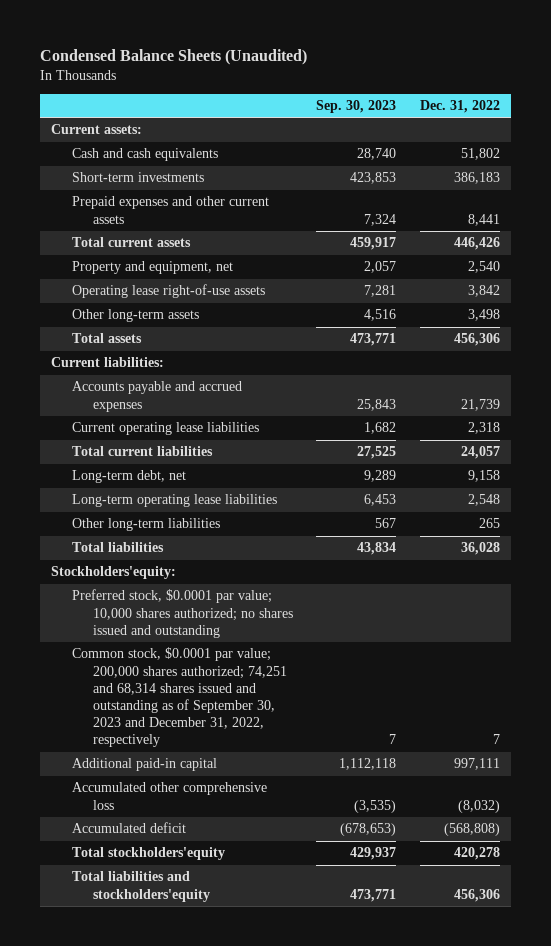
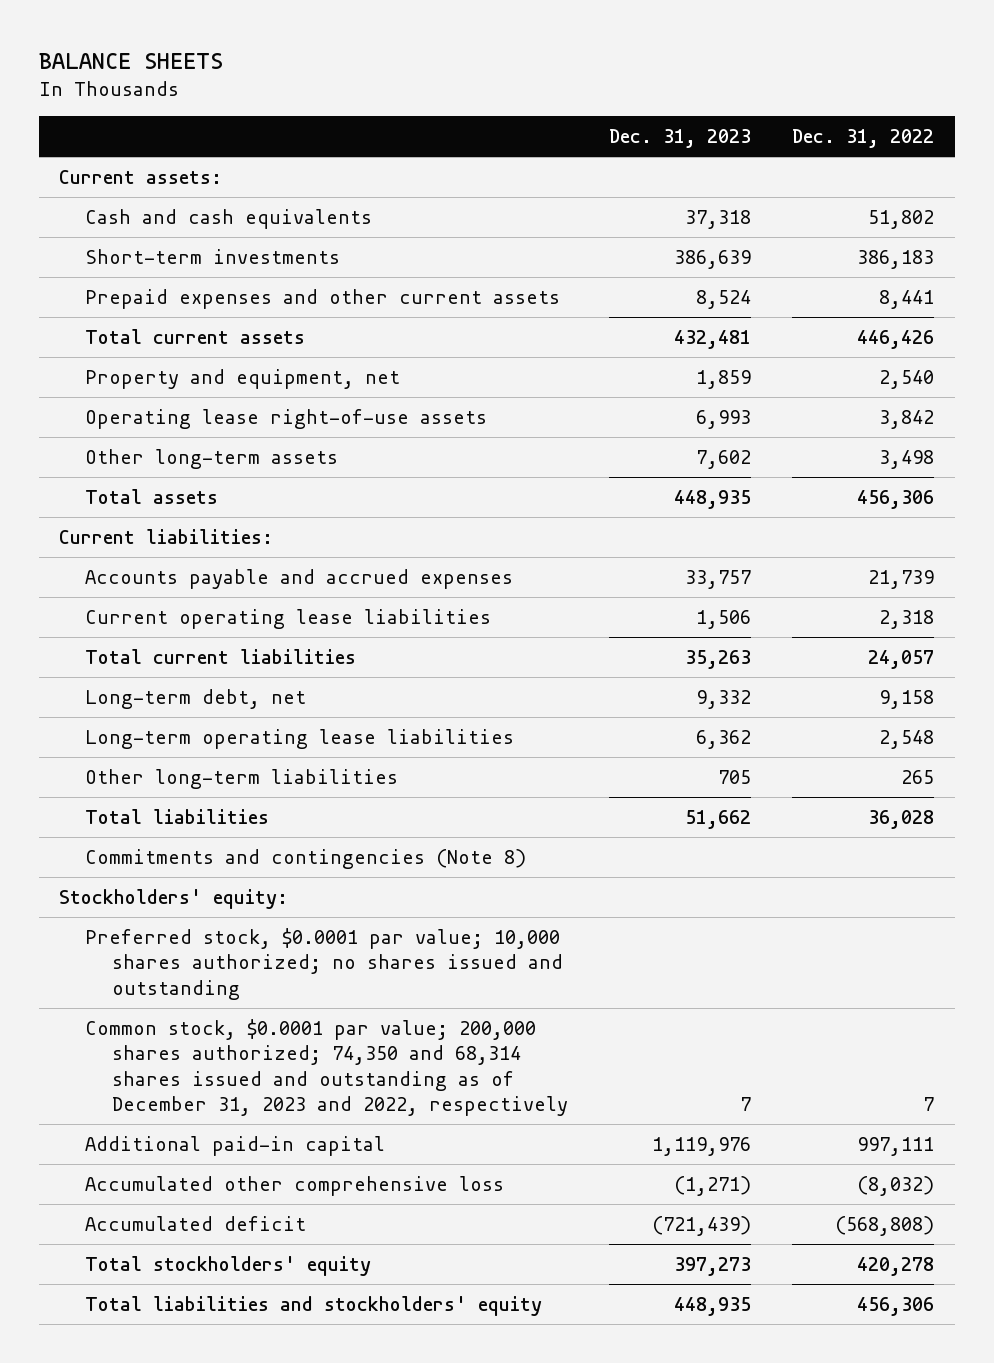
- Condensed Balance Sheets (Unaudited)
+ BALANCE SHEETS
- | Sep. 30, 2023 | Dec. 31, 2022
+ | Dec. 31, 2023 | Dec. 31, 2022
- Stockholders'equity:
+ Commitments and contingencies (Note 8)
+ Stockholders' equity:
- Common stock, $0.0001 par value; 200,000 shares authorized; 74,251 and 68,314 shares issued and outstanding as of September 30, 2023 and December 31, 2022, respectively | 7 | 7
+ Common stock, $0.0001 par value; 200,000 shares authorized; 74,350 and 68,314 shares issued and outstanding as of December 31, 2023 and 2022, respectively | 7 | 7
- Total stockholders'equity | 429,937 | 420,278
- Total liabilities and stockholders'equity | 473,771 | 456,306
+ Total stockholders' equity | 397,273 | 420,278
+ Total liabilities and stockholders' equity | 448,935 | 456,306

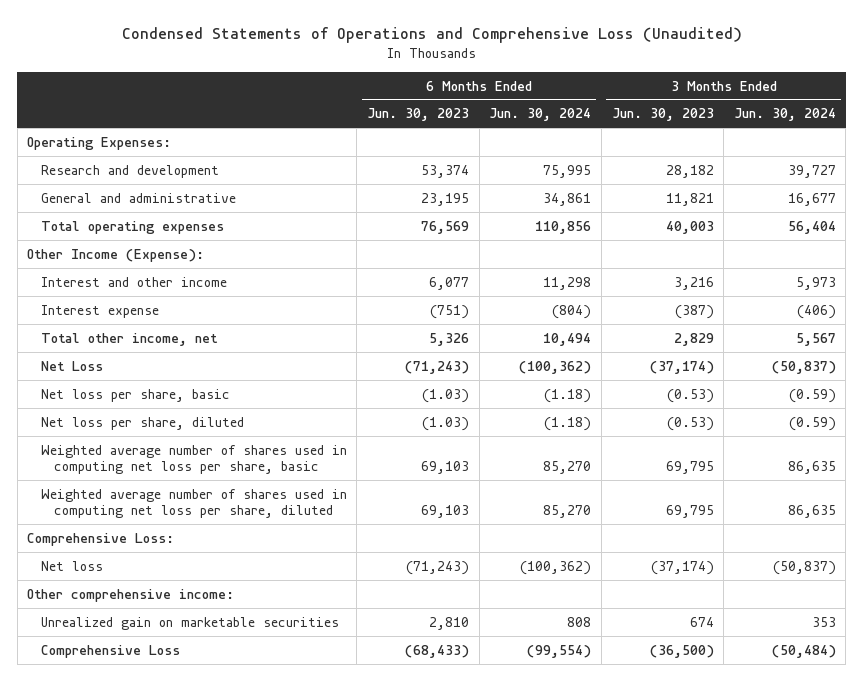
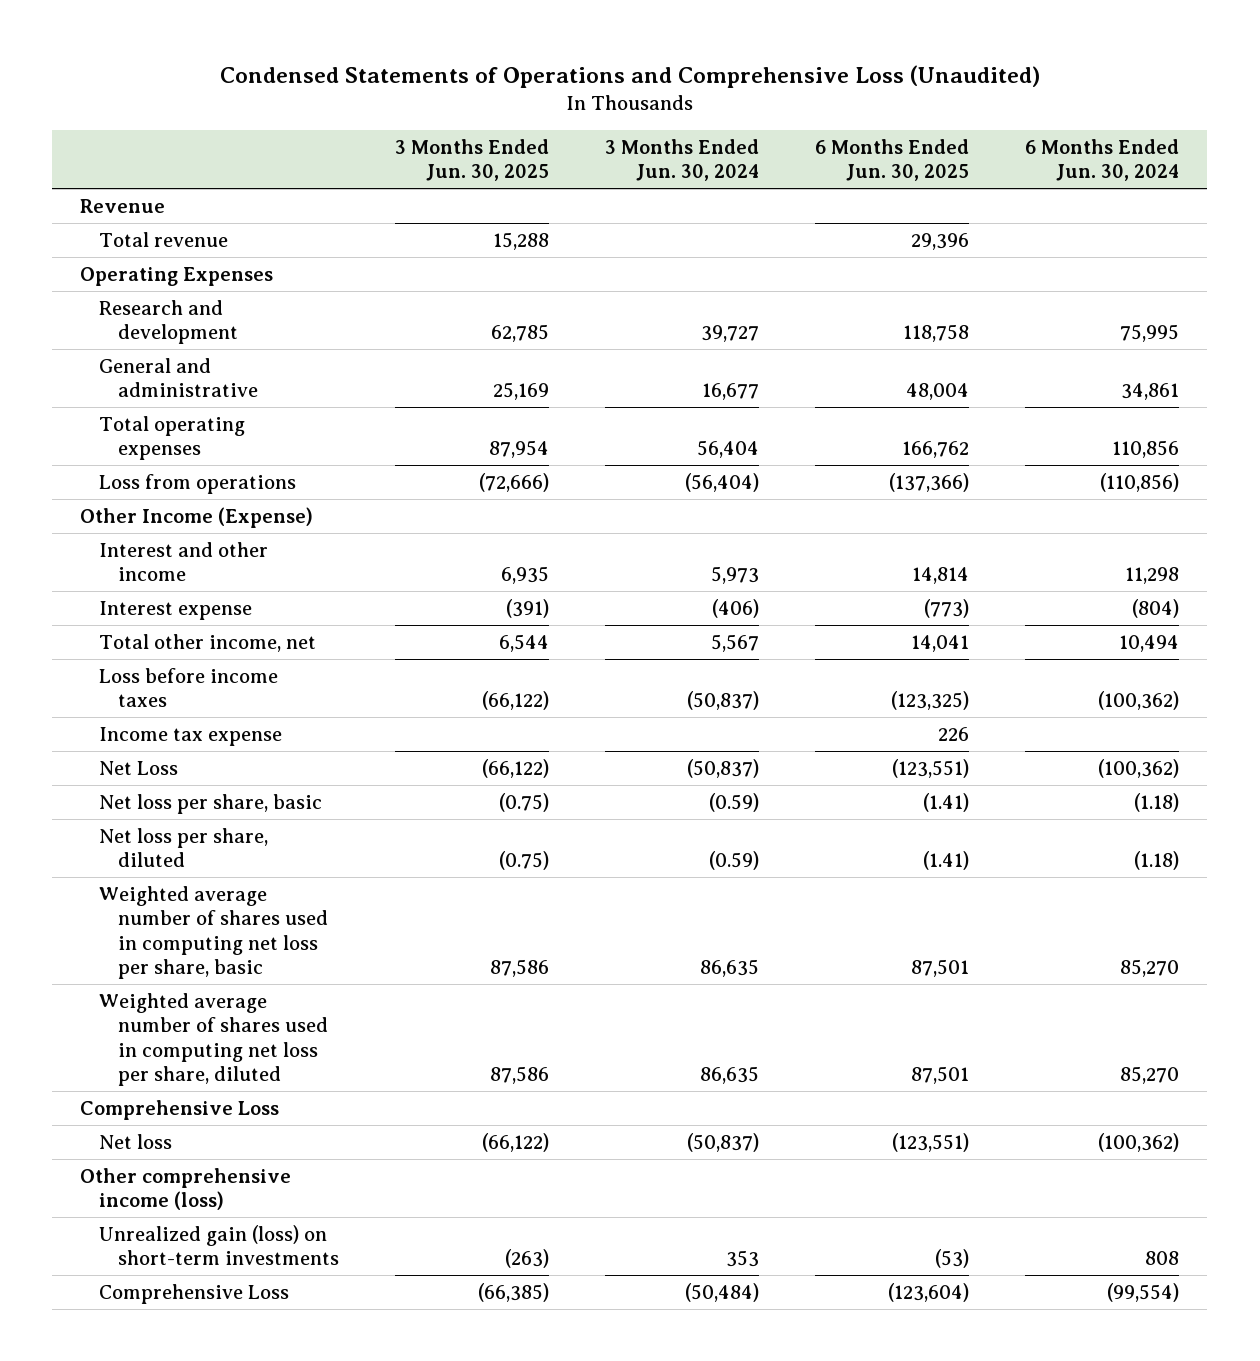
- | 6 Months Ended Jun. 30, 2023 | 6 Months Ended Jun. 30, 2024 | 3 Months Ended Jun. 30, 2023 | 3 Months Ended Jun. 30, 2024
+ | 3 Months Ended Jun. 30, 2025 | 3 Months Ended Jun. 30, 2024 | 6 Months Ended Jun. 30, 2025 | 6 Months Ended Jun. 30, 2024
- Operating Expenses:
+ Revenue
+ Total revenue | 15,288 | | 29,396 |
+ Operating Expenses
- Other Income (Expense):
+ Loss from operations | (72,666) | (56,404) | (137,366) | (110,856)
+ Other Income (Expense)
+ Loss before income taxes | (66,122) | (50,837) | (123,325) | (100,362)
+ Income tax expense | | | 226 |
- Comprehensive Loss:
+ Comprehensive Loss
- Other comprehensive income:
- Unrealized gain on marketable securities | 2,810 | 808 | 674 | 353
+ Other comprehensive income (loss)
+ Unrealized gain (loss) on short-term investments | (263) | 353 | (53) | 808

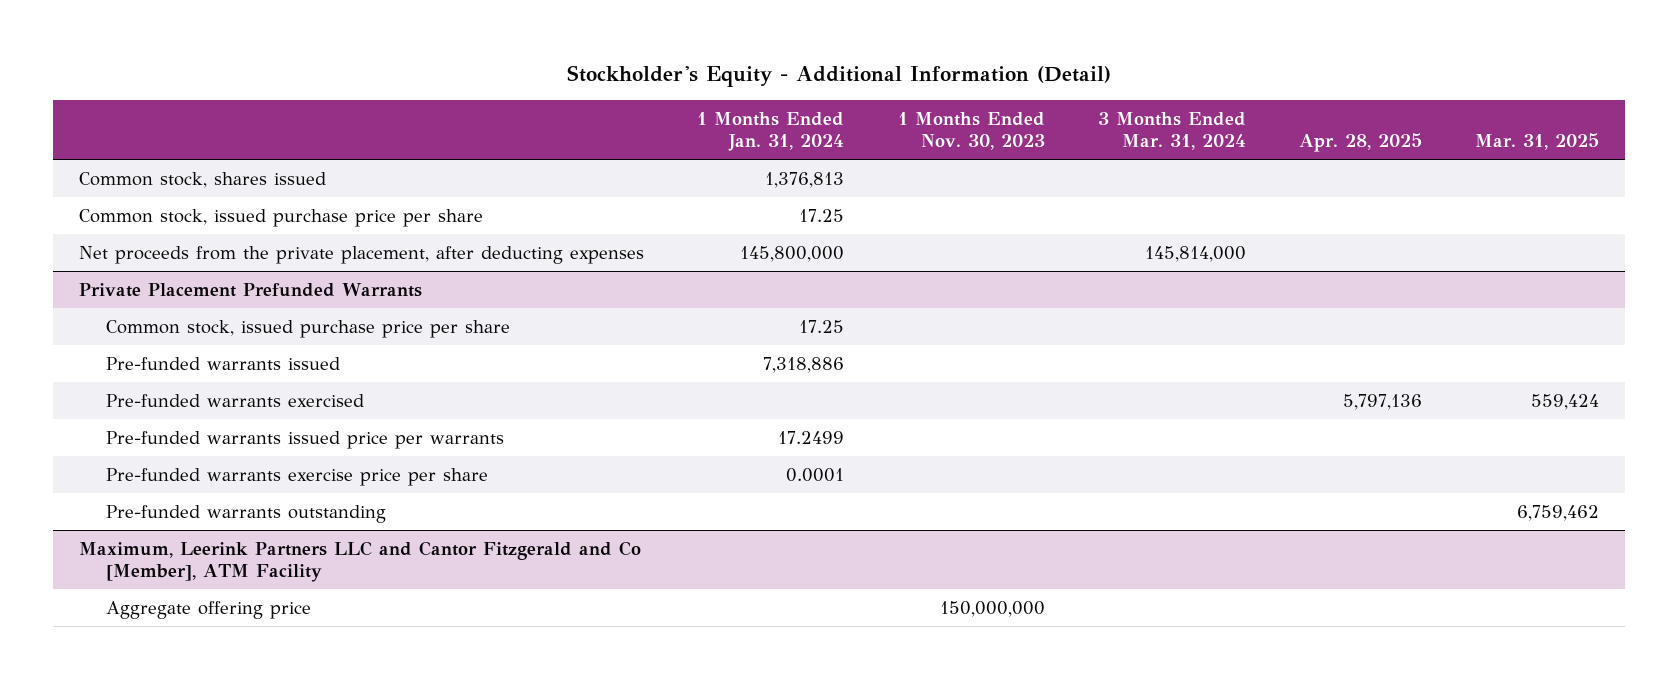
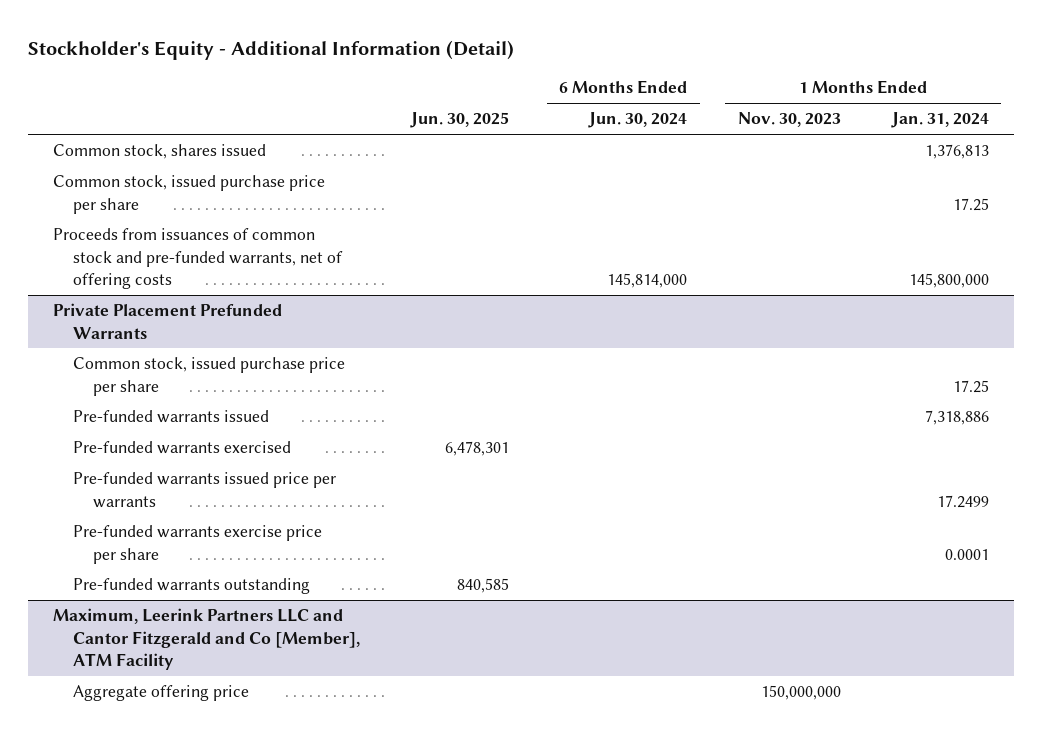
- | 1 Months Ended Jan. 31, 2024 | 1 Months Ended Nov. 30, 2023 | 3 Months Ended Mar. 31, 2024 | Apr. 28, 2025 | Mar. 31, 2025
+ | Jun. 30, 2025 | 6 Months Ended Jun. 30, 2024 | 1 Months Ended Nov. 30, 2023 | 1 Months Ended Jan. 31, 2024
- Net proceeds from the private placement, after deducting expenses | 145,800,000 | | 145,814,000 | |
+ Proceeds from issuances of common stock and pre-funded warrants, net of offering costs | | 145,814,000 | | 145,800,000

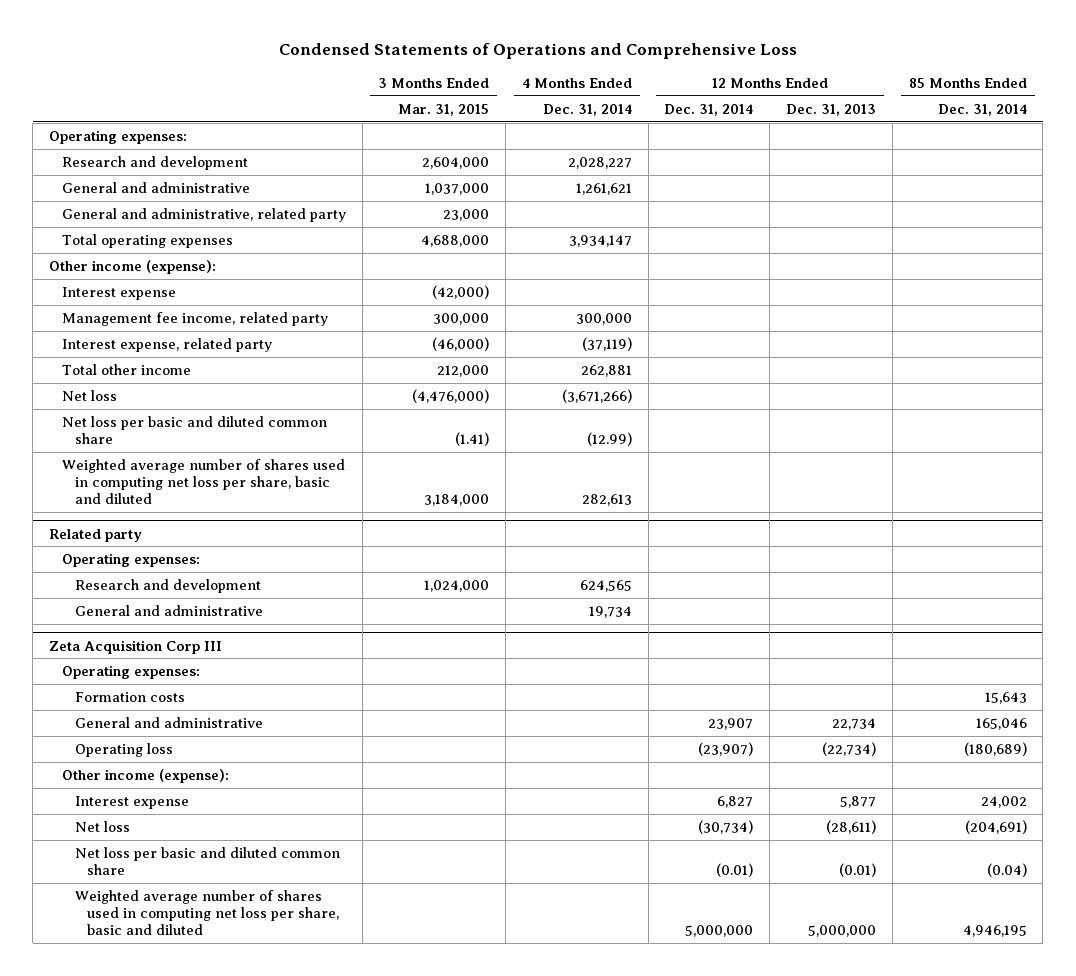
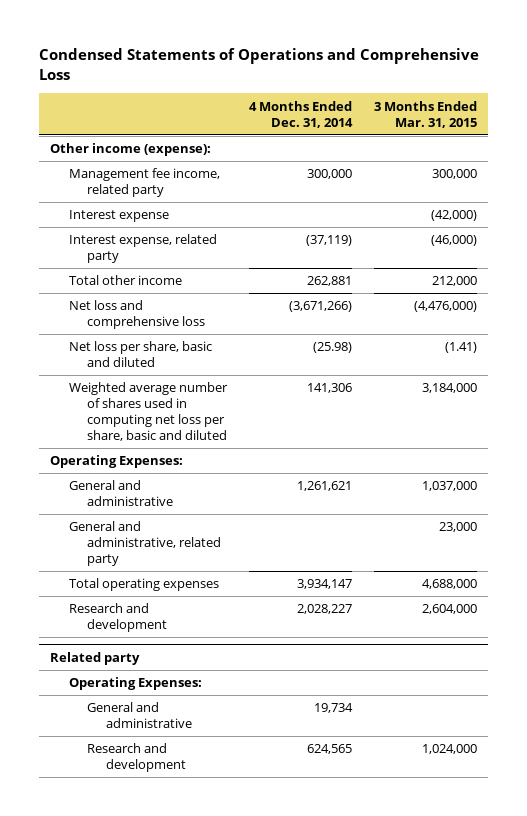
- | 3 Months Ended Mar. 31, 2015 | 4 Months Ended Dec. 31, 2014 | 12 Months Ended Dec. 31, 2014 | 12 Months Ended Dec. 31, 2013 | 85 Months Ended Dec. 31, 2014
+ | 4 Months Ended Dec. 31, 2014 | 3 Months Ended Mar. 31, 2015
- Operating expenses:
moved down: Interest expense | | (42,000)
- Net loss | (4,476,000) | (3,671,266) | | |
- Net loss per basic and diluted common share | (1.41) | (12.99) | | |
- Weighted average number of shares used in computing net loss per share, basic and diluted | 3,184,000 | 282,613 | | |
+ Net loss and comprehensive loss | (3,671,266) | (4,476,000)
+ Net loss per share, basic and diluted | (25.98) | (1.41)
+ Weighted average number of shares used in computing net loss per share, basic and diluted | 141,306 | 3,184,000
+ Operating Expenses:
moved down: General and administrative | 1,261,621 | 1,037,000
moved down: General and administrative, related party | | 23,000
moved down: Total operating expenses | 3,934,147 | 4,688,000
moved down: Research and development | 2,028,227 | 2,604,000
@ Related party
- Operating expenses:
+ Operating Expenses:
- Zeta Acquisition Corp III
- Operating expenses:
- Formation costs | | | | | 15,643
- General and administrative | | | 23,907 | 22,734 | 165,046
- Operating loss | | | (23,907) | (22,734) | (180,689)
- Other income (expense):
- Interest expense | | | 6,827 | 5,877 | 24,002
- Net loss | | | (30,734) | (28,611) | (204,691)
- Net loss per basic and diluted common share | | | (0.01) | (0.01) | (0.04)
- Weighted average number of shares used in computing net loss per share, basic and diluted | | | 5,000,000 | 5,000,000 | 4,946,195
@ Related party
moved down: Research and development | 624,565 | 1,024,000

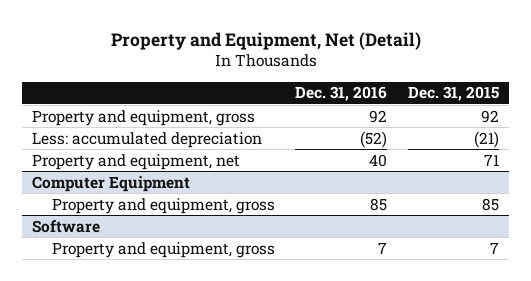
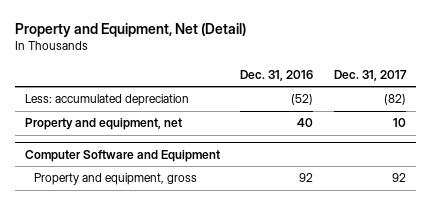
- | Dec. 31, 2016 | Dec. 31, 2015
+ | Dec. 31, 2016 | Dec. 31, 2017
- Property and equipment, gross | 92 | 92
- Computer Equipment
- Property and equipment, gross | 85 | 85
- Software
- Property and equipment, gross | 7 | 7
+ Computer Software and Equipment
+ Property and equipment, gross | 92 | 92

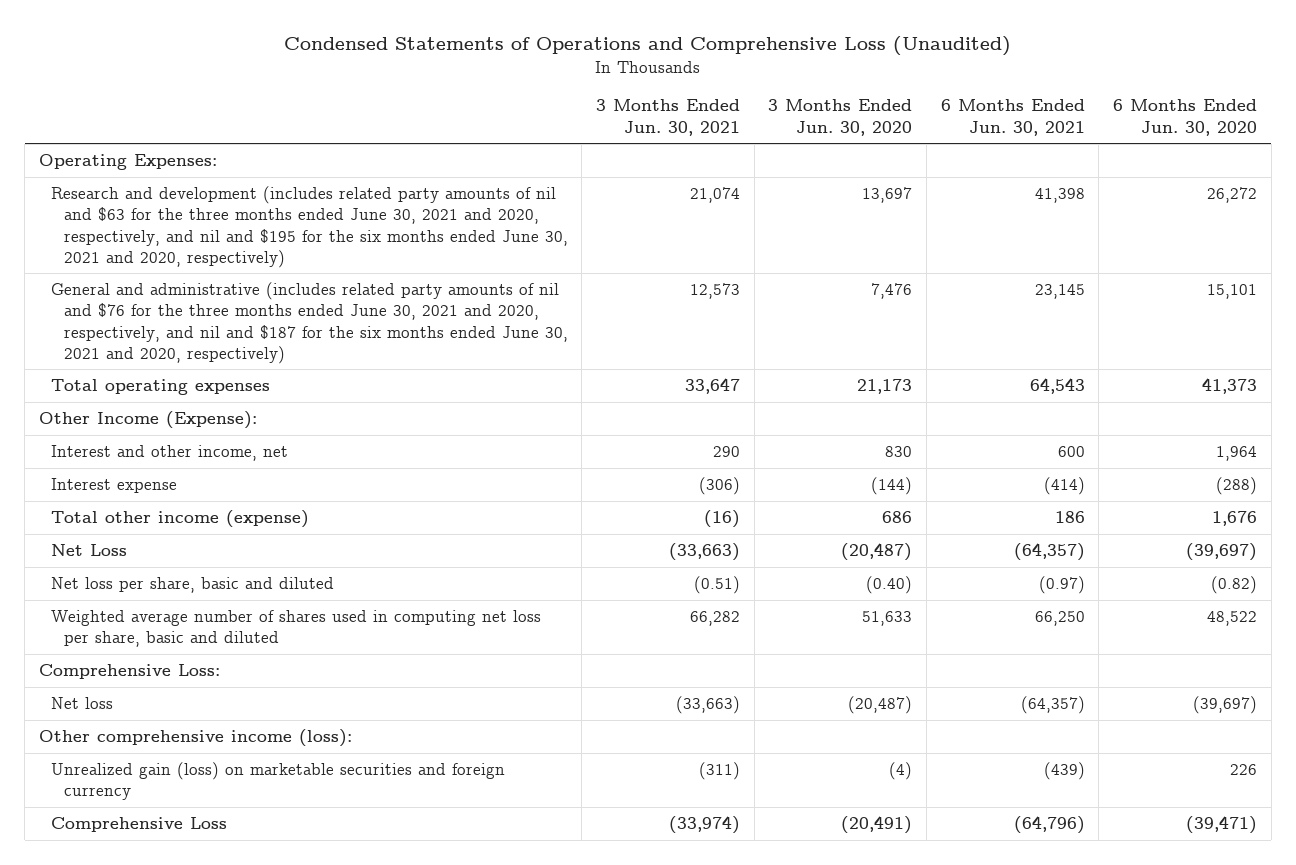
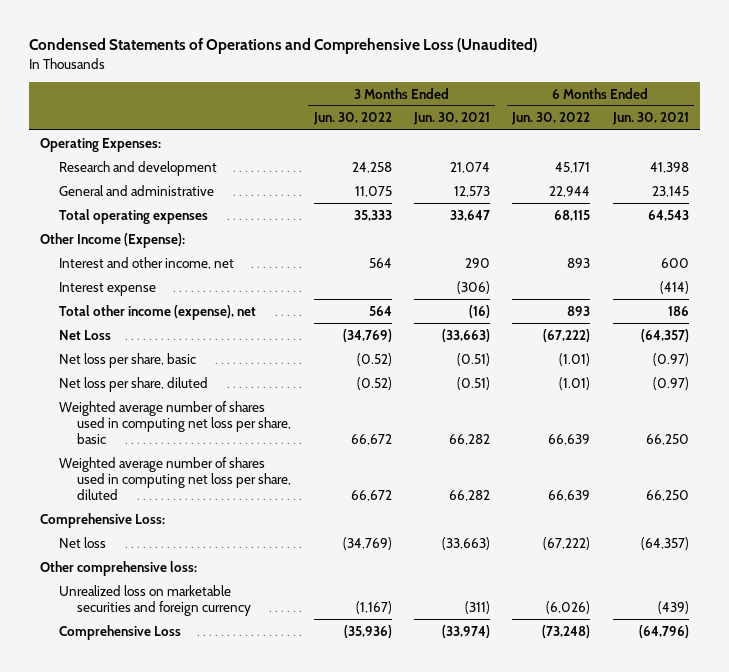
- | 3 Months Ended Jun. 30, 2021 | 3 Months Ended Jun. 30, 2020 | 6 Months Ended Jun. 30, 2021 | 6 Months Ended Jun. 30, 2020
+ | 3 Months Ended Jun. 30, 2022 | 3 Months Ended Jun. 30, 2021 | 6 Months Ended Jun. 30, 2022 | 6 Months Ended Jun. 30, 2021
- Research and development (includes related party amounts of nil and $63 for the three months ended June 30, 2021 and 2020, respectively, and nil and $195 for the six months ended June 30, 2021 and 2020, respectively) | 21,074 | 13,697 | 41,398 | 26,272
- General and administrative (includes related party amounts of nil and $76 for the three months ended June 30, 2021 and 2020, respectively, and nil and $187 for the six months ended June 30, 2021 and 2020, respectively) | 12,573 | 7,476 | 23,145 | 15,101
+ Research and development | 24,258 | 21,074 | 45,171 | 41,398
+ General and administrative | 11,075 | 12,573 | 22,944 | 23,145
- Total other income (expense) | (16) | 686 | 186 | 1,676
+ Total other income (expense), net | 564 | (16) | 893 | 186
- Net loss per share, basic and diluted | (0.51) | (0.40) | (0.97) | (0.82)
- Weighted average number of shares used in computing net loss per share, basic and diluted | 66,282 | 51,633 | 66,250 | 48,522
+ Net loss per share, basic | (0.52) | (0.51) | (1.01) | (0.97)
+ Net loss per share, diluted | (0.52) | (0.51) | (1.01) | (0.97)
+ Weighted average number of shares used in computing net loss per share, basic | 66,672 | 66,282 | 66,639 | 66,250
+ Weighted average number of shares used in computing net loss per share, diluted | 66,672 | 66,282 | 66,639 | 66,250
- Other comprehensive income (loss):
- Unrealized gain (loss) on marketable securities and foreign currency | (311) | (4) | (439) | 226
+ Other comprehensive loss:
+ Unrealized loss on marketable securities and foreign currency | (1,167) | (311) | (6,026) | (439)

